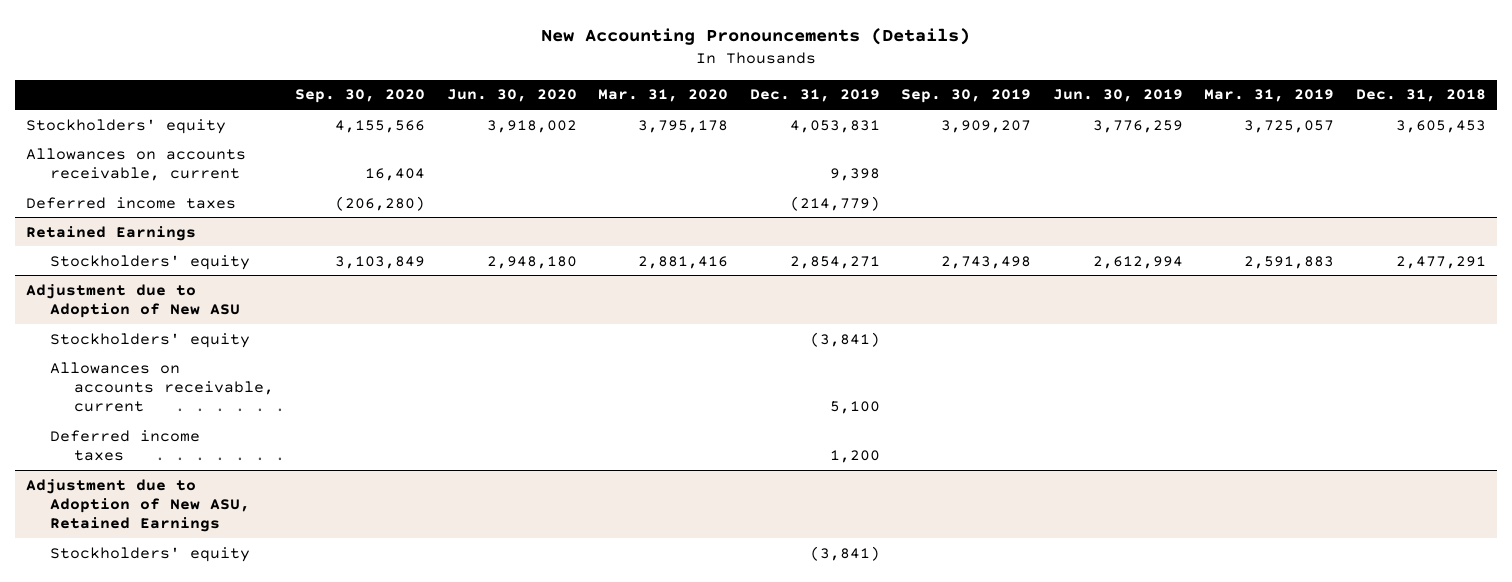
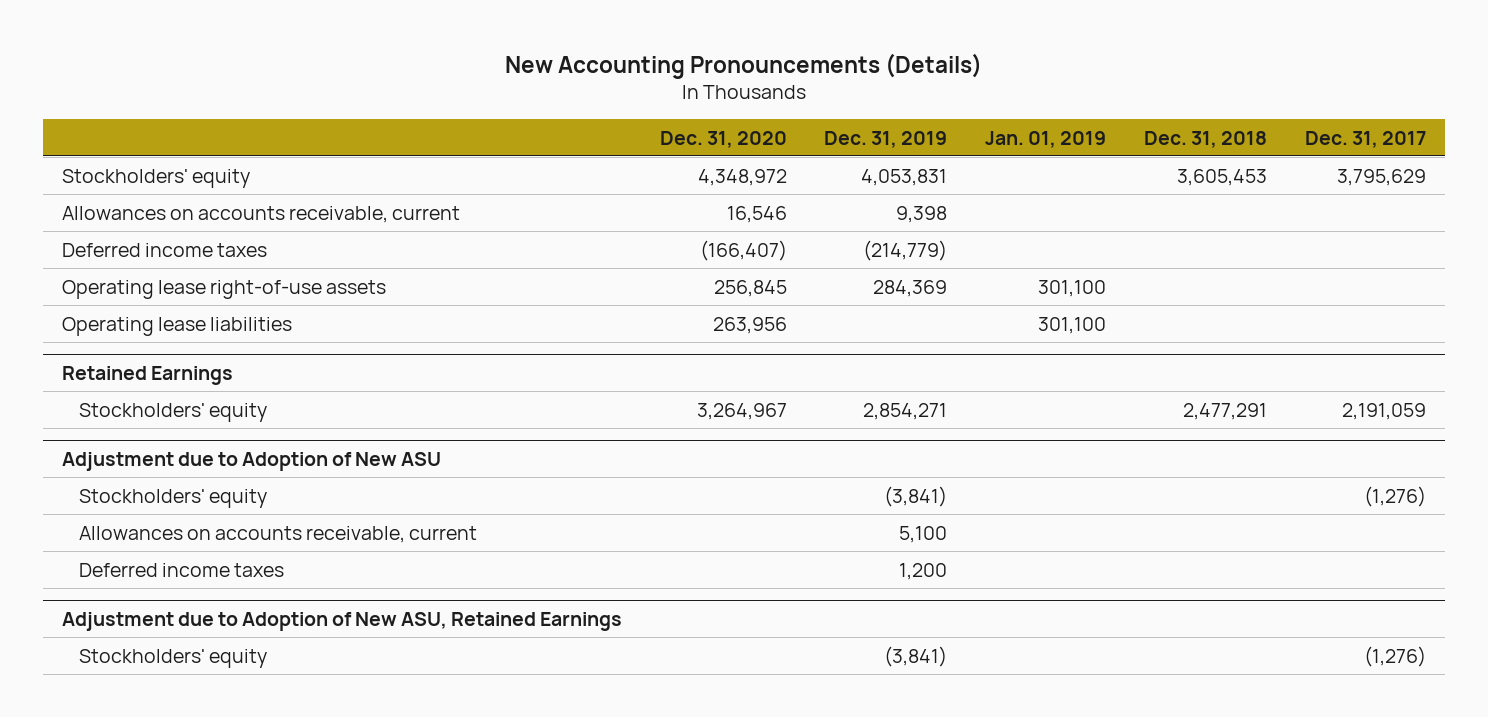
- | Sep. 30, 2020 | Jun. 30, 2020 | Mar. 31, 2020 | Dec. 31, 2019 | Sep. 30, 2019 | Jun. 30, 2019 | Mar. 31, 2019 | Dec. 31, 2018
+ | Dec. 31, 2020 | Dec. 31, 2019 | Jan. 01, 2019 | Dec. 31, 2018 | Dec. 31, 2017
+ Operating lease right-of-use assets | 256,845 | 284,369 | 301,100 | |
+ Operating lease liabilities | 263,956 | | 301,100 | |

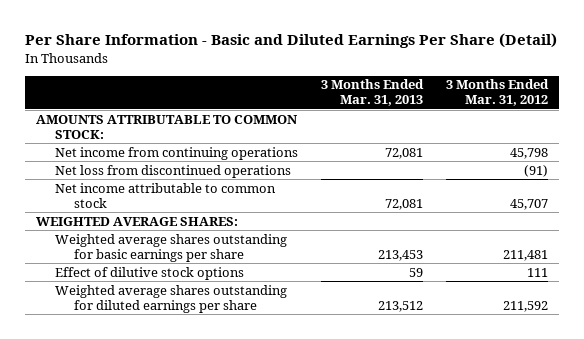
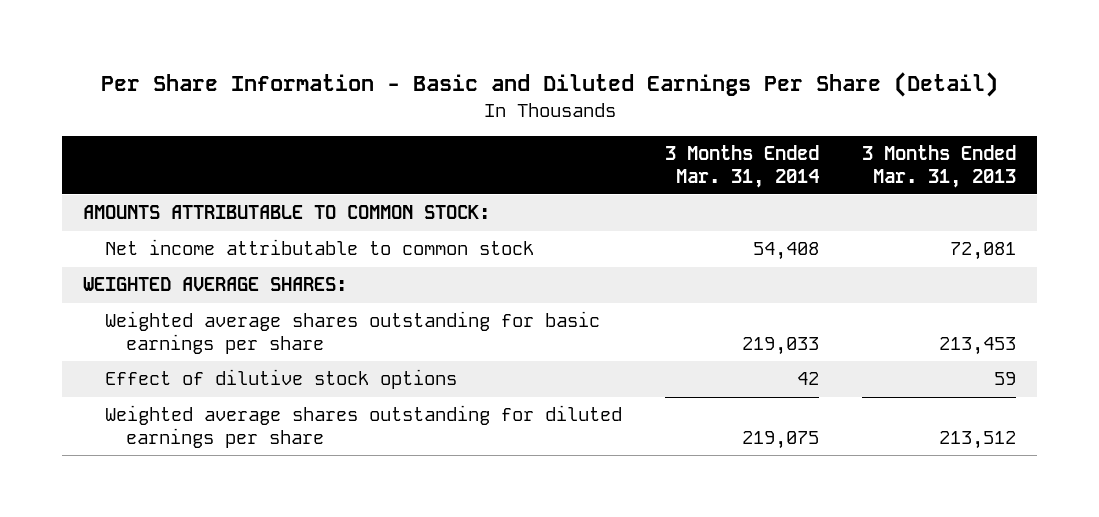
- | 3 Months Ended Mar. 31, 2013 | 3 Months Ended Mar. 31, 2012
+ | 3 Months Ended Mar. 31, 2014 | 3 Months Ended Mar. 31, 2013
- Net income from continuing operations | 72,081 | 45,798
- Net loss from discontinued operations | | (91)

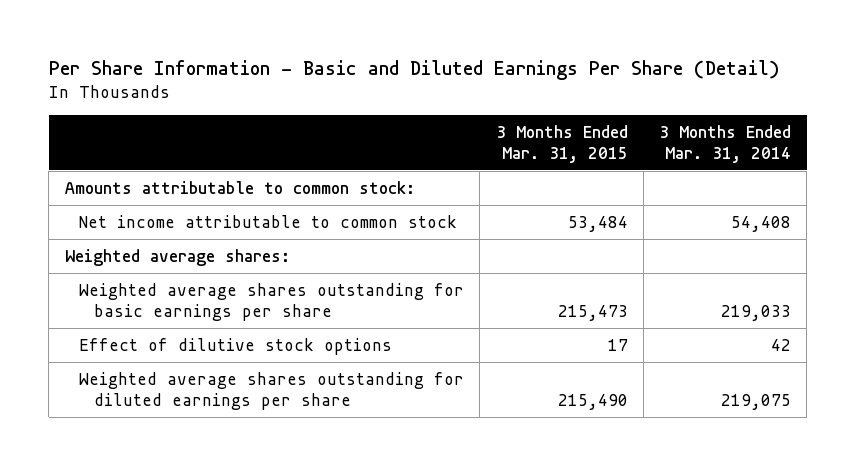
- | 3 Months Ended Mar. 31, 2014 | 3 Months Ended Mar. 31, 2013
+ | 3 Months Ended Mar. 31, 2015 | 3 Months Ended Mar. 31, 2014
- AMOUNTS ATTRIBUTABLE TO COMMON STOCK:
+ Amounts attributable to common stock:
- WEIGHTED AVERAGE SHARES:
+ Weighted average shares:

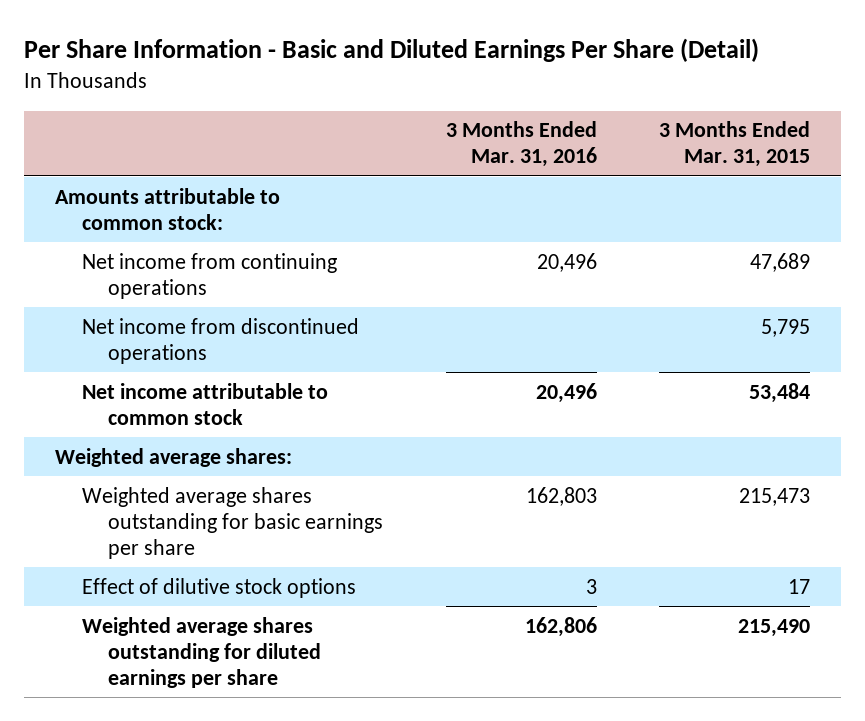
- | 3 Months Ended Mar. 31, 2015 | 3 Months Ended Mar. 31, 2014
+ | 3 Months Ended Mar. 31, 2016 | 3 Months Ended Mar. 31, 2015
+ Net income from continuing operations | 20,496 | 47,689
+ Net income from discontinued operations | | 5,795

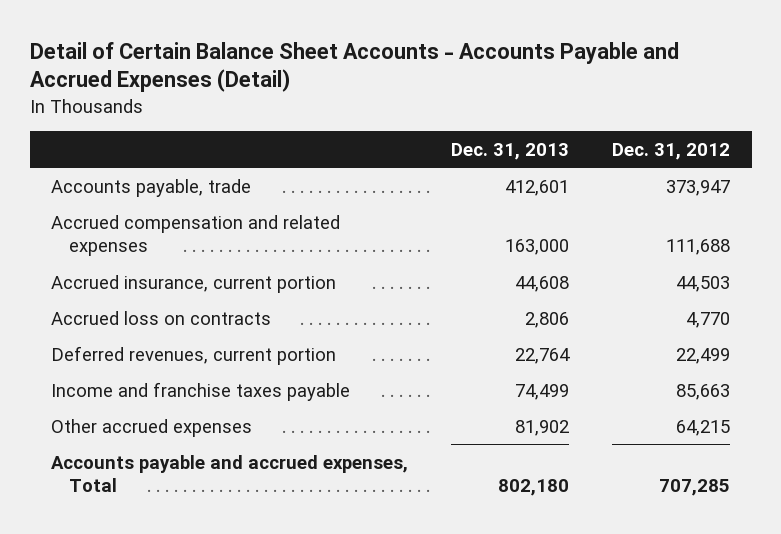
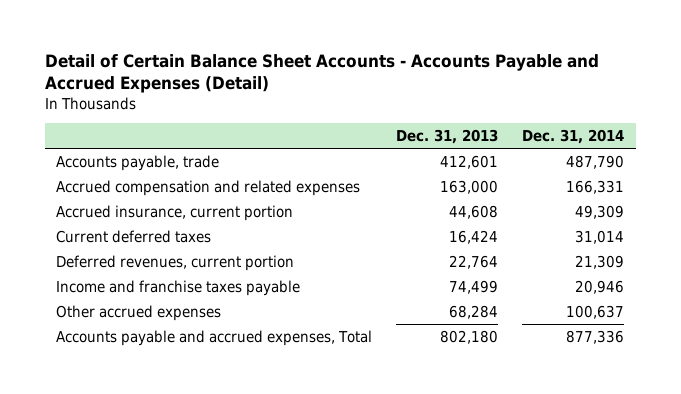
- | Dec. 31, 2013 | Dec. 31, 2012
+ | Dec. 31, 2013 | Dec. 31, 2014
- Accrued loss on contracts | 2,806 | 4,770
+ Current deferred taxes | 16,424 | 31,014
- Other accrued expenses | 81,902 | 64,215
+ Other accrued expenses | 68,284 | 100,637

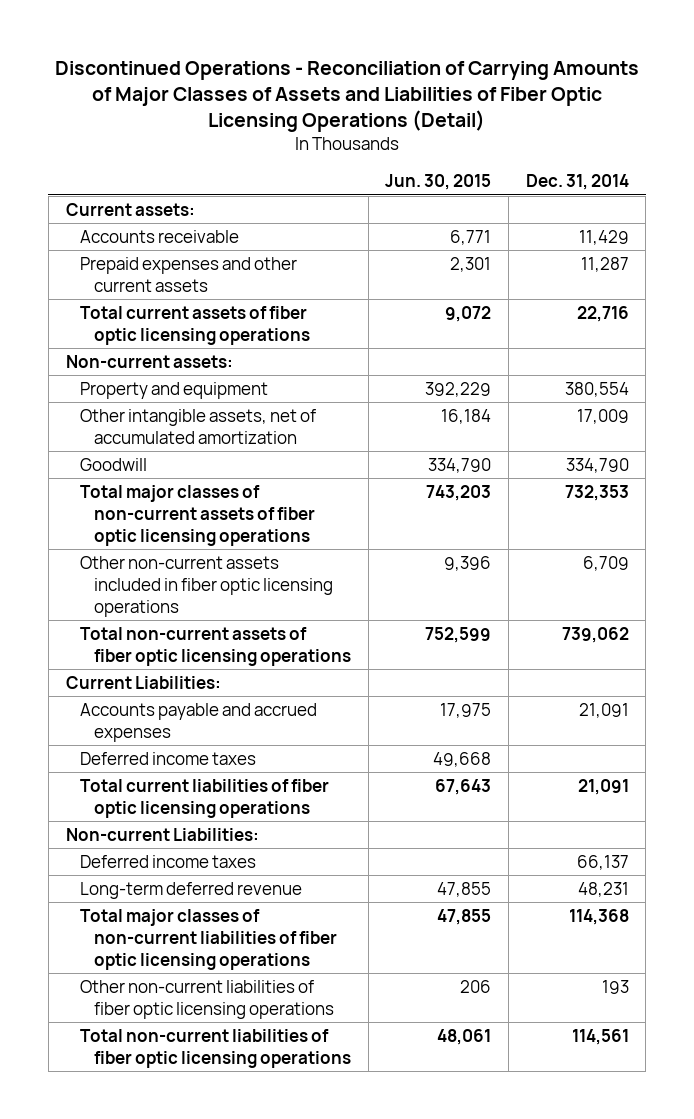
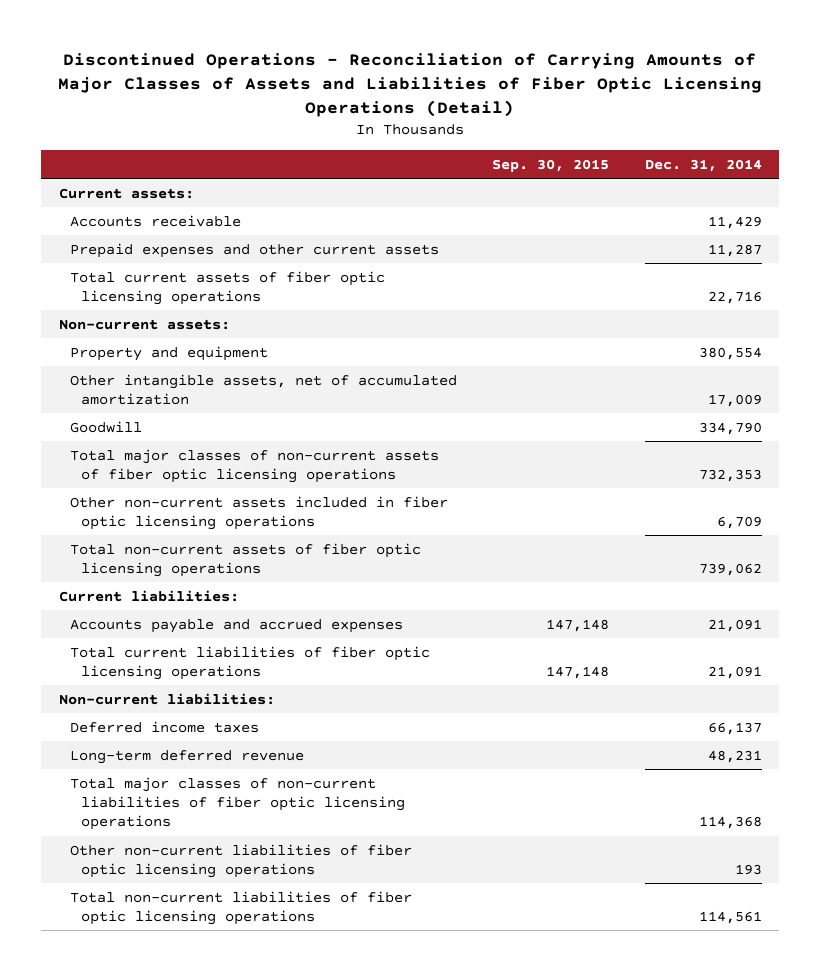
- | Jun. 30, 2015 | Dec. 31, 2014
+ | Sep. 30, 2015 | Dec. 31, 2014
- Current Liabilities:
+ Current liabilities:
- Deferred income taxes | 49,668 |
- Non-current Liabilities:
+ Non-current liabilities:

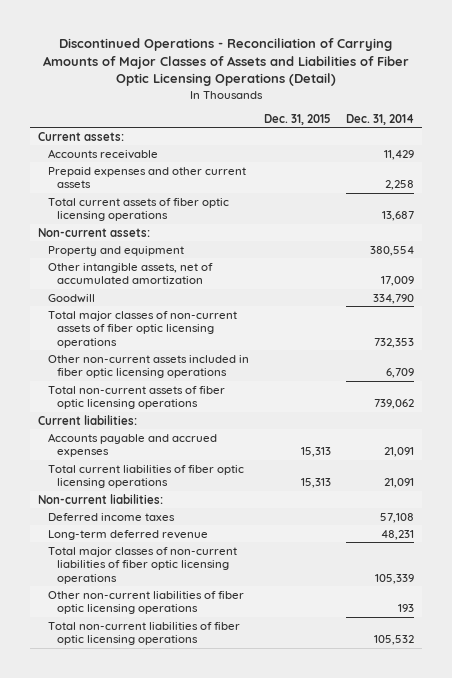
- | Sep. 30, 2015 | Dec. 31, 2014
+ | Dec. 31, 2015 | Dec. 31, 2014
- Prepaid expenses and other current assets | | 11,287
- Total current assets of fiber optic licensing operations | | 22,716
+ Prepaid expenses and other current assets | | 2,258
+ Total current assets of fiber optic licensing operations | | 13,687
- Deferred income taxes | | 66,137
+ Deferred income taxes | | 57,108
- Total major classes of non-current liabilities of fiber optic licensing operations | | 114,368
+ Total major classes of non-current liabilities of fiber optic licensing operations | | 105,339
- Total non-current liabilities of fiber optic licensing operations | | 114,561
+ Total non-current liabilities of fiber optic licensing operations | | 105,532

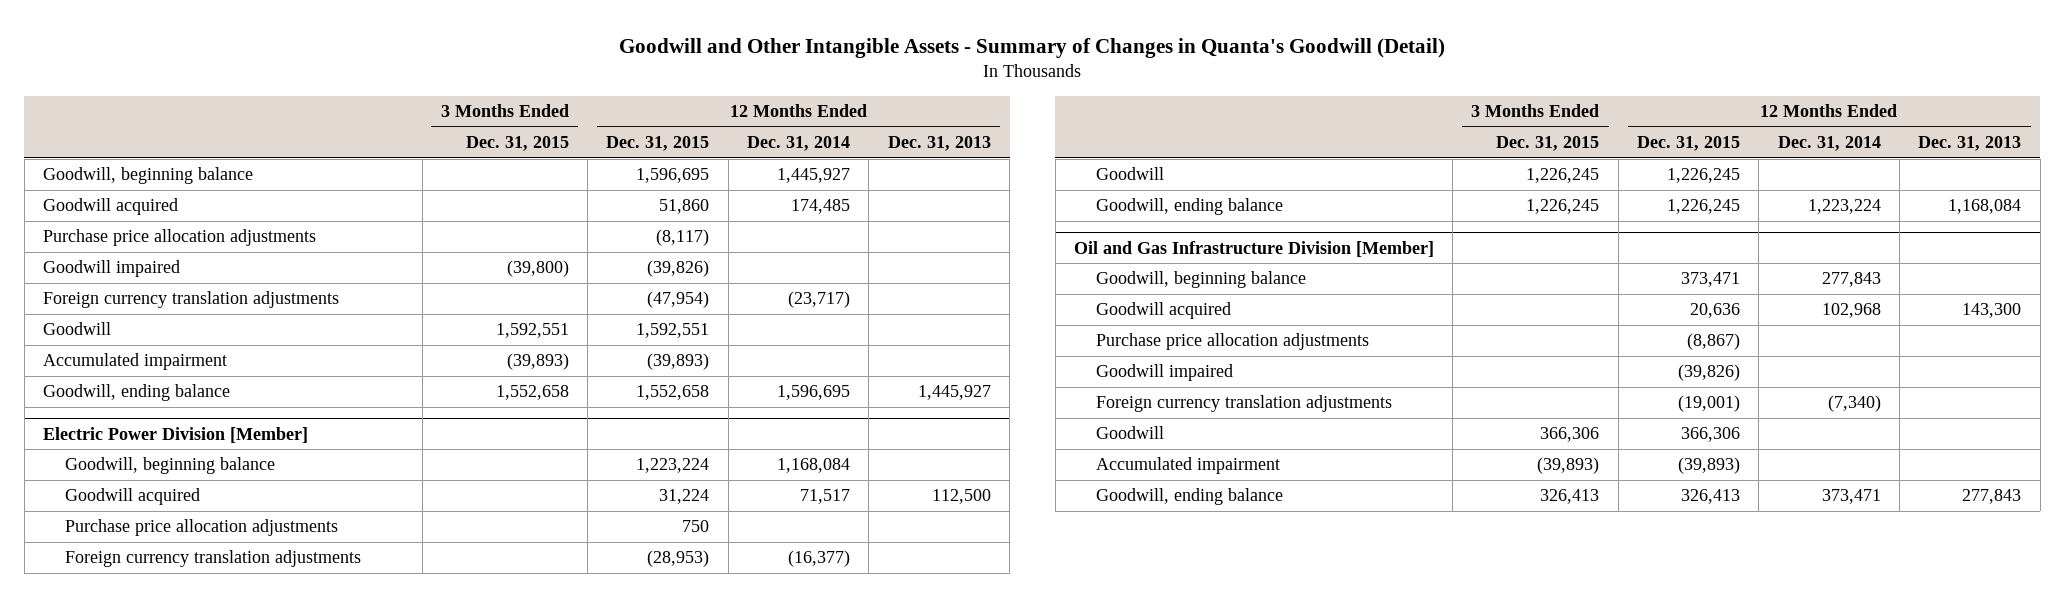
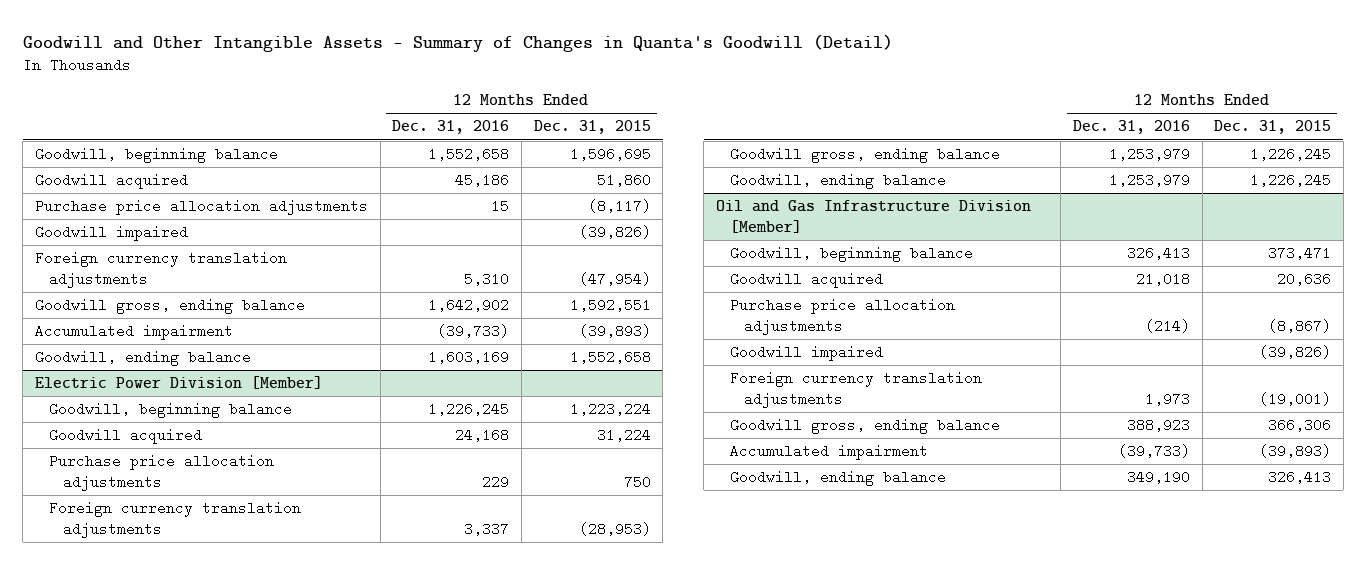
- | 3 Months Ended Dec. 31, 2015 | 12 Months Ended Dec. 31, 2015 | 12 Months Ended Dec. 31, 2014 | 12 Months Ended Dec. 31, 2013
+ | 12 Months Ended Dec. 31, 2016 | 12 Months Ended Dec. 31, 2015
- Goodwill | 1,592,551 | 1,592,551 | |
+ Goodwill gross, ending balance | 1,642,902 | 1,592,551
@ Electric Power Division [Member]
- Goodwill | 1,226,245 | 1,226,245 | |
+ Goodwill gross, ending balance | 1,253,979 | 1,226,245
@ Oil and Gas Infrastructure Division [Member]
- Goodwill | 366,306 | 366,306 | |
+ Goodwill gross, ending balance | 388,923 | 366,306

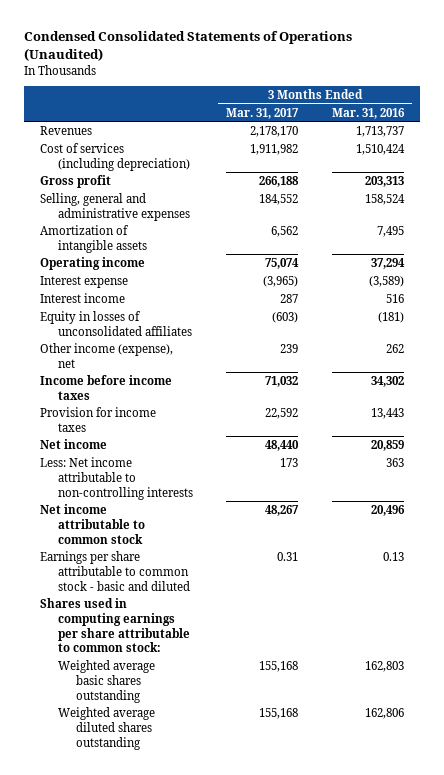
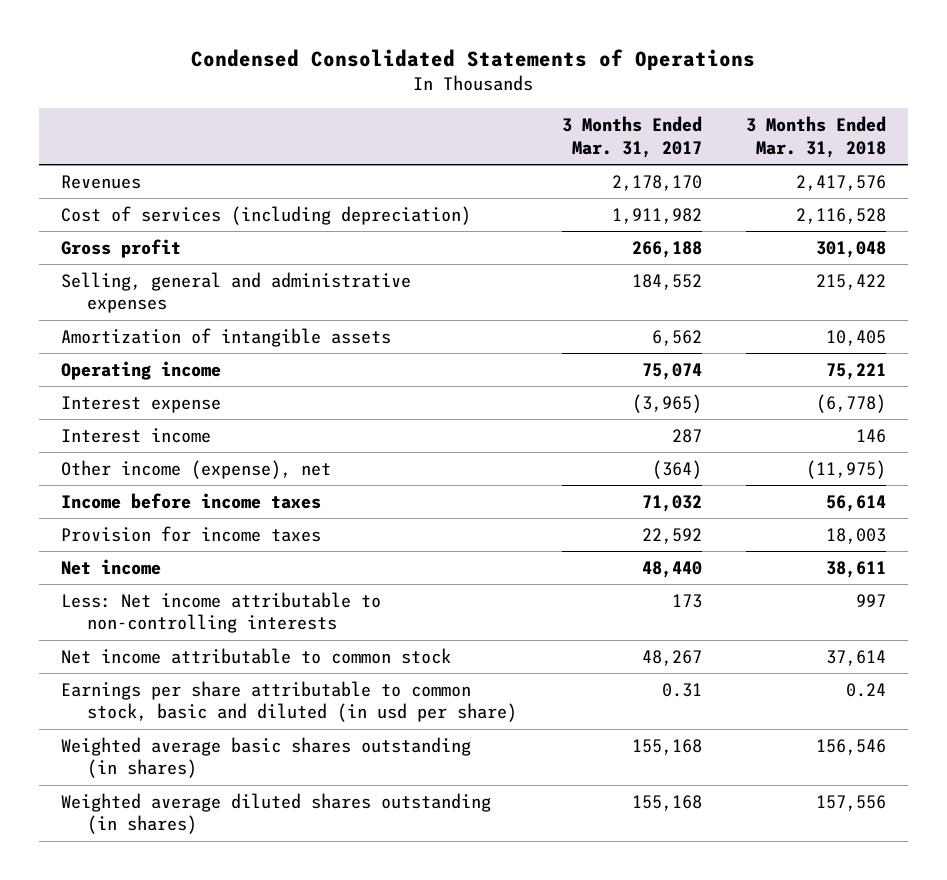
- Condensed Consolidated Statements of Operations (Unaudited)
+ Condensed Consolidated Statements of Operations
- | 3 Months Ended Mar. 31, 2017 | 3 Months Ended Mar. 31, 2016
+ | 3 Months Ended Mar. 31, 2017 | 3 Months Ended Mar. 31, 2018
- Equity in losses of unconsolidated affiliates | (603) | (181)
- Other income (expense), net | 239 | 262
+ Other income (expense), net | (364) | (11,975)
- Earnings per share attributable to common stock - basic and diluted | 0.31 | 0.13
- Shares used in computing earnings per share attributable to common stock:
- Weighted average basic shares outstanding | 155,168 | 162,803
- Weighted average diluted shares outstanding | 155,168 | 162,806
+ Earnings per share attributable to common stock, basic and diluted (in usd per share) | 0.31 | 0.24
+ Weighted average basic shares outstanding (in shares) | 155,168 | 156,546
+ Weighted average diluted shares outstanding (in shares) | 155,168 | 157,556

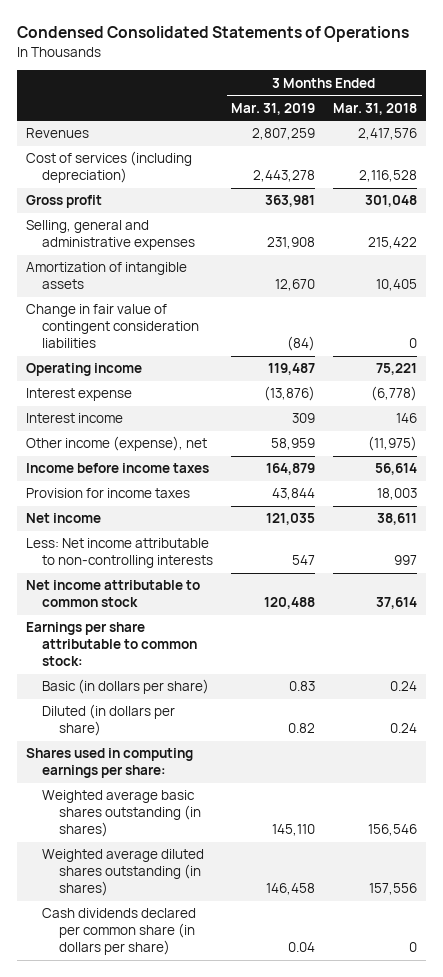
- | 3 Months Ended Mar. 31, 2017 | 3 Months Ended Mar. 31, 2018
+ | 3 Months Ended Mar. 31, 2019 | 3 Months Ended Mar. 31, 2018
+ Change in fair value of contingent consideration liabilities | (84) | 0
- Earnings per share attributable to common stock, basic and diluted (in usd per share) | 0.31 | 0.24
+ Earnings per share attributable to common stock:
+ Basic (in dollars per share) | 0.83 | 0.24
+ Diluted (in dollars per share) | 0.82 | 0.24
+ Shares used in computing earnings per share:
+ Cash dividends declared per common share (in dollars per share) | 0.04 | 0

